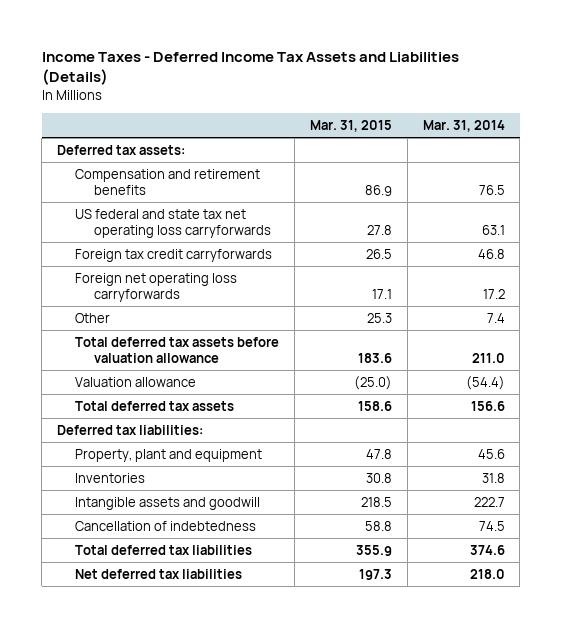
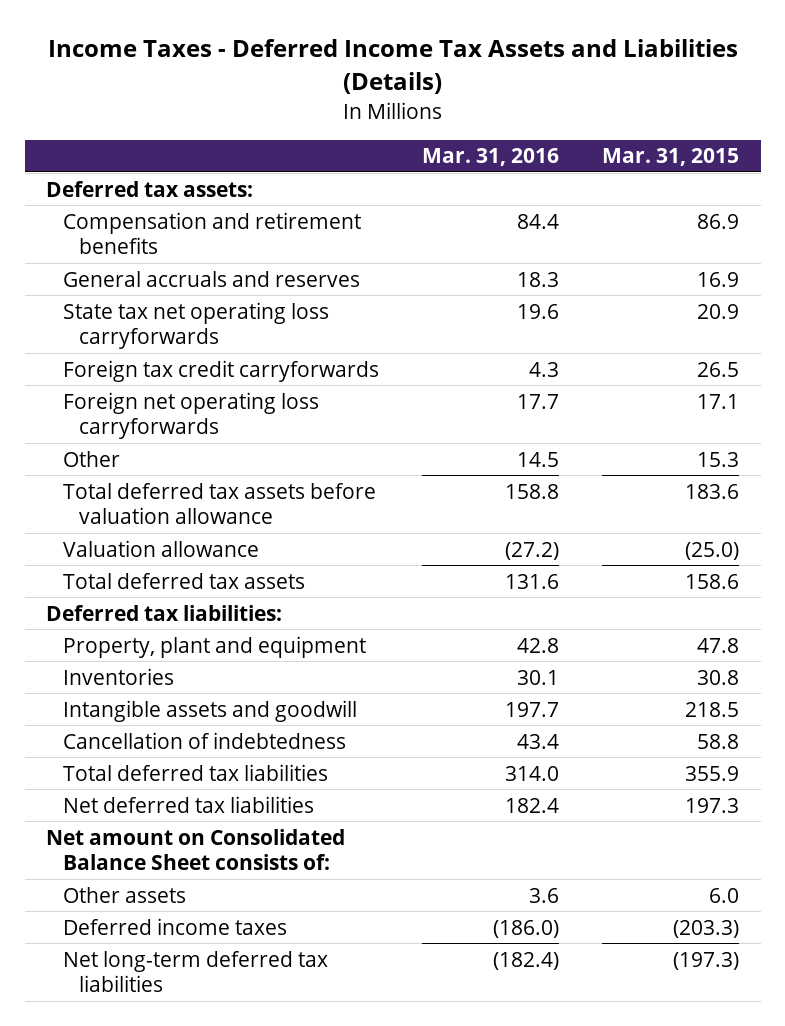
- | Mar. 31, 2015 | Mar. 31, 2014
+ | Mar. 31, 2016 | Mar. 31, 2015
- US federal and state tax net operating loss carryforwards | 27.8 | 63.1
+ General accruals and reserves | 18.3 | 16.9
+ State tax net operating loss carryforwards | 19.6 | 20.9
- Other | 25.3 | 7.4
+ Other | 14.5 | 15.3
+ Net amount on Consolidated Balance Sheet consists of:
+ Other assets | 3.6 | 6.0
+ Deferred income taxes | (186.0) | (203.3)
+ Net long-term deferred tax liabilities | (182.4) | (197.3)

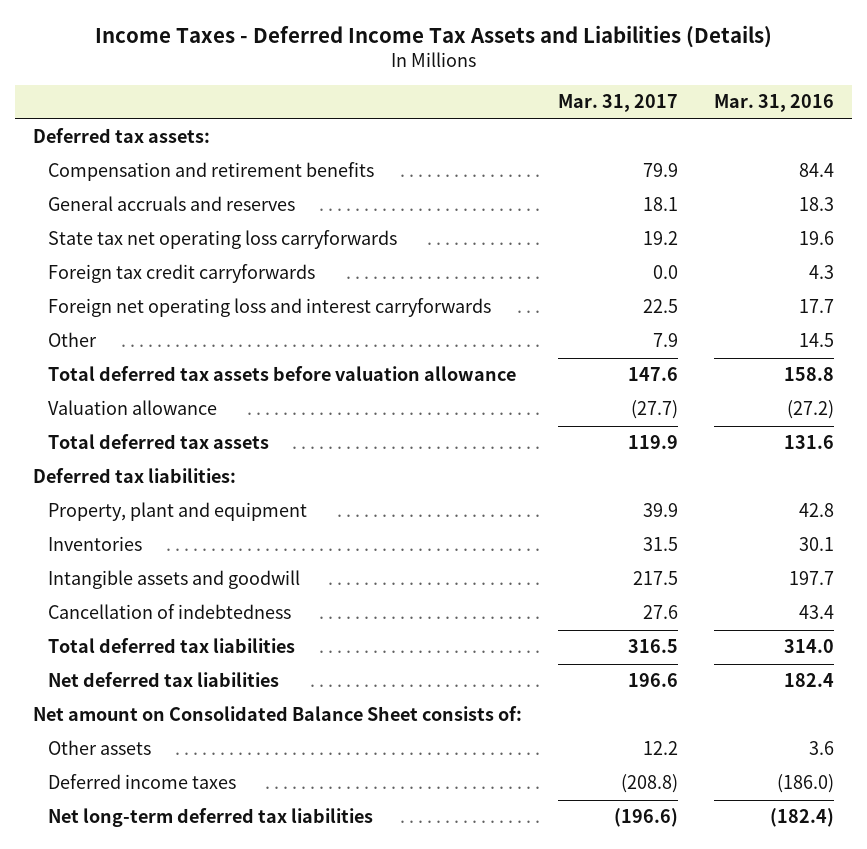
- | Mar. 31, 2016 | Mar. 31, 2015
+ | Mar. 31, 2017 | Mar. 31, 2016
- Foreign net operating loss carryforwards | 17.7 | 17.1
+ Foreign net operating loss and interest carryforwards | 22.5 | 17.7

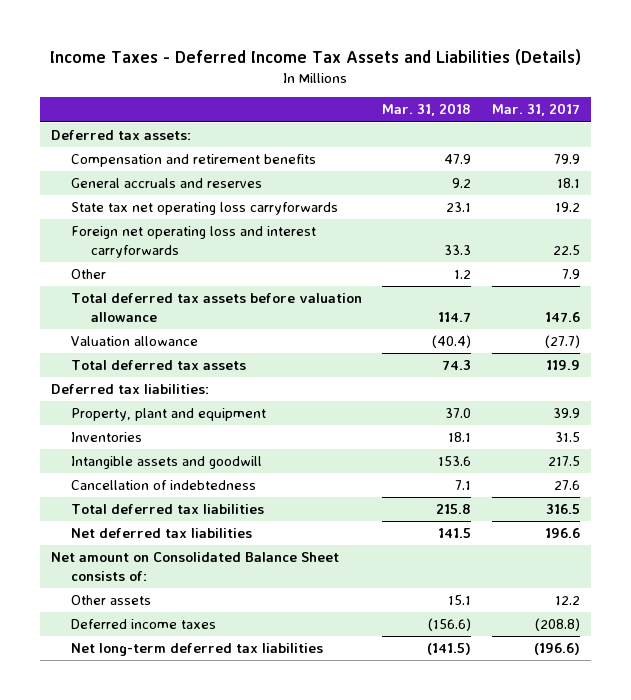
- | Mar. 31, 2017 | Mar. 31, 2016
+ | Mar. 31, 2018 | Mar. 31, 2017
- Foreign tax credit carryforwards | 0.0 | 4.3

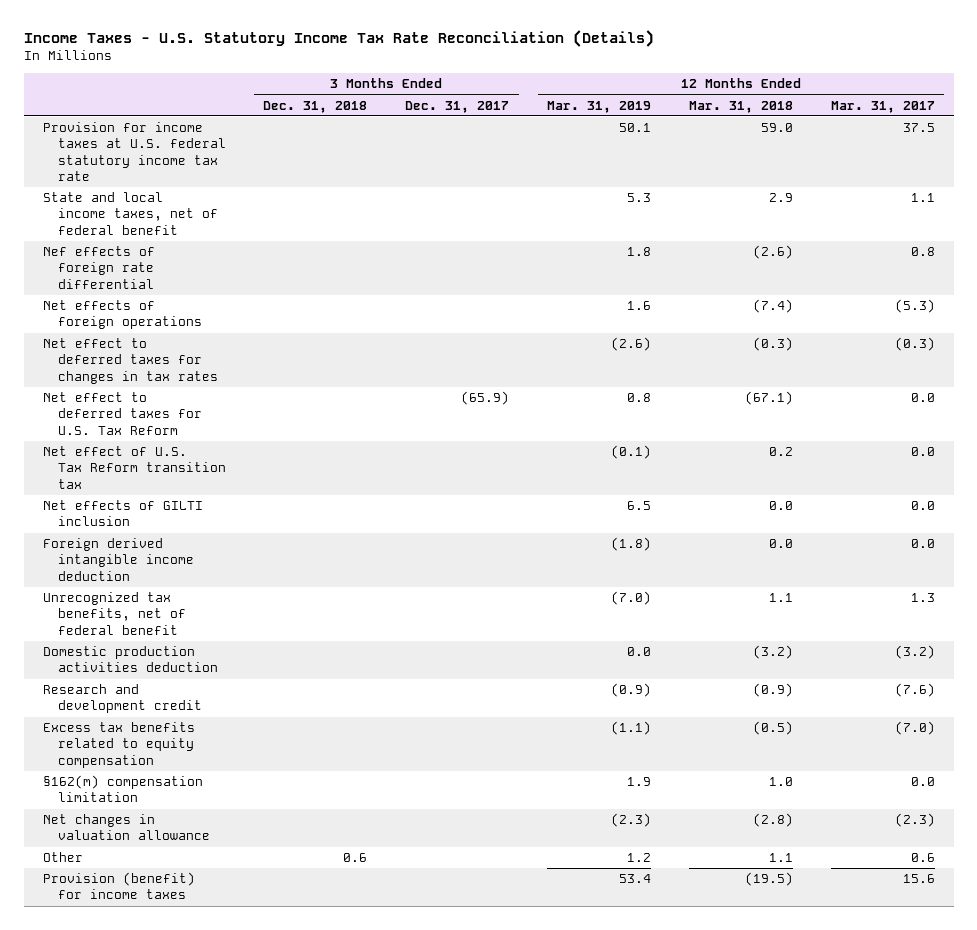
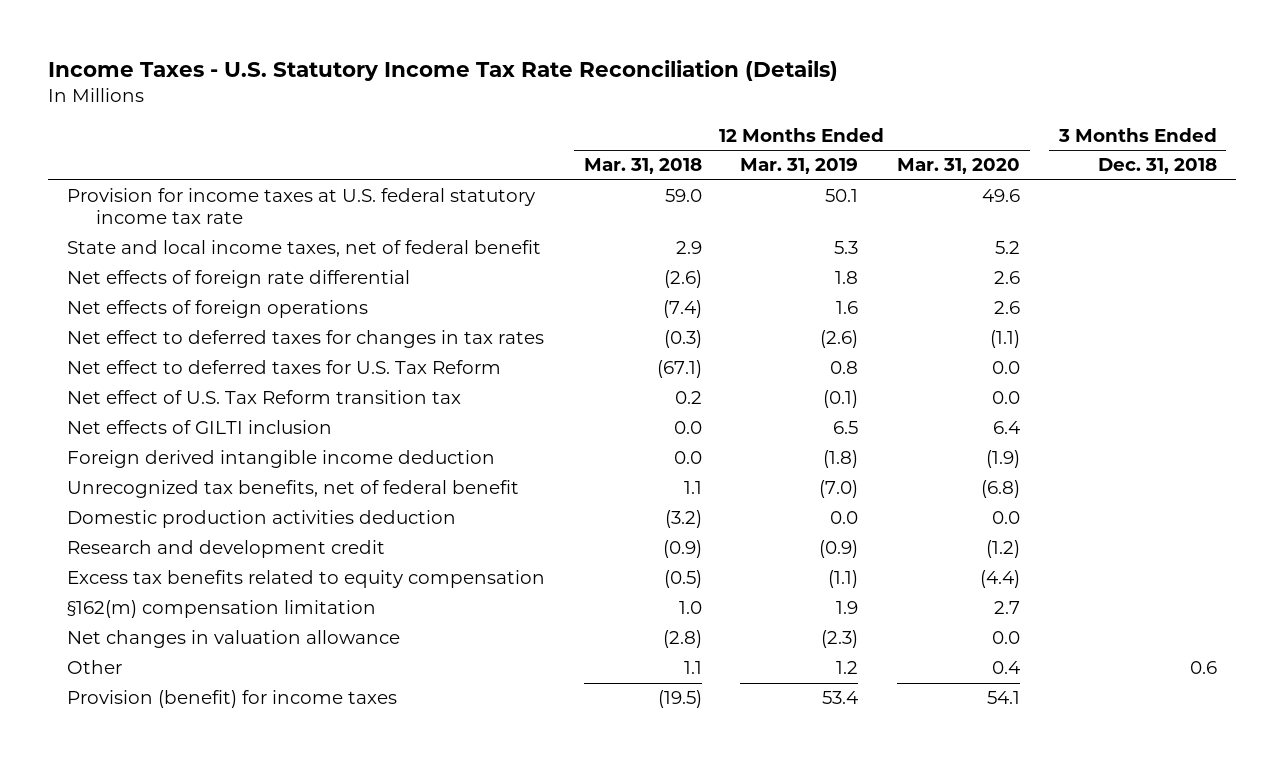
- | 3 Months Ended Dec. 31, 2018 | 3 Months Ended Dec. 31, 2017 | 12 Months Ended Mar. 31, 2019 | 12 Months Ended Mar. 31, 2018 | 12 Months Ended Mar. 31, 2017
+ | 12 Months Ended Mar. 31, 2018 | 12 Months Ended Mar. 31, 2019 | 12 Months Ended Mar. 31, 2020 | 3 Months Ended Dec. 31, 2018
- Nef effects of foreign rate differential | | | 1.8 | (2.6) | 0.8
+ Net effects of foreign rate differential | (2.6) | 1.8 | 2.6 |

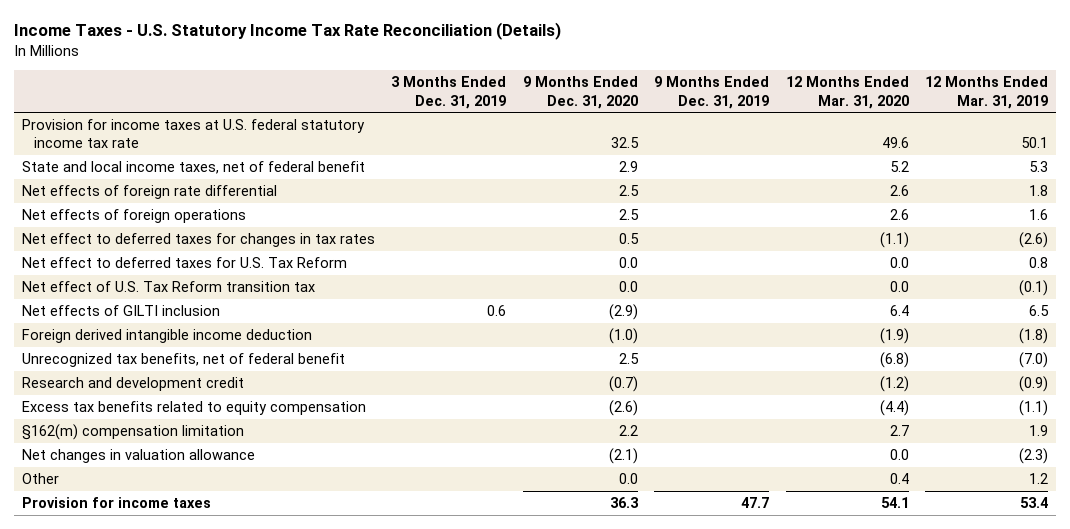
- | 12 Months Ended Mar. 31, 2018 | 12 Months Ended Mar. 31, 2019 | 12 Months Ended Mar. 31, 2020 | 3 Months Ended Dec. 31, 2018
+ | 3 Months Ended Dec. 31, 2019 | 9 Months Ended Dec. 31, 2020 | 9 Months Ended Dec. 31, 2019 | 12 Months Ended Mar. 31, 2020 | 12 Months Ended Mar. 31, 2019
- Domestic production activities deduction | (3.2) | 0.0 | 0.0 |
- Provision (benefit) for income taxes | (19.5) | 53.4 | 54.1 |
+ Provision for income taxes | | 36.3 | 47.7 | 54.1 | 53.4

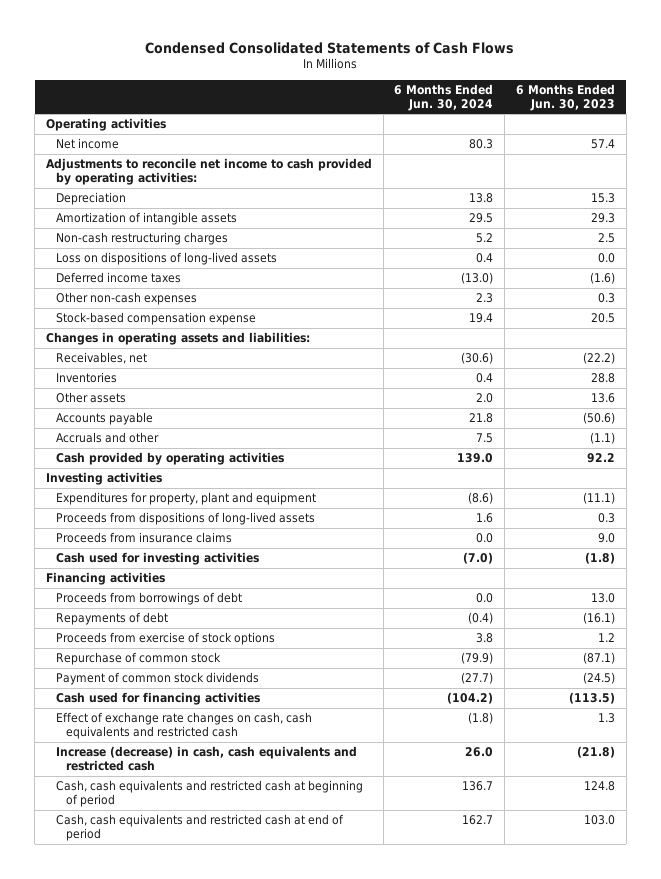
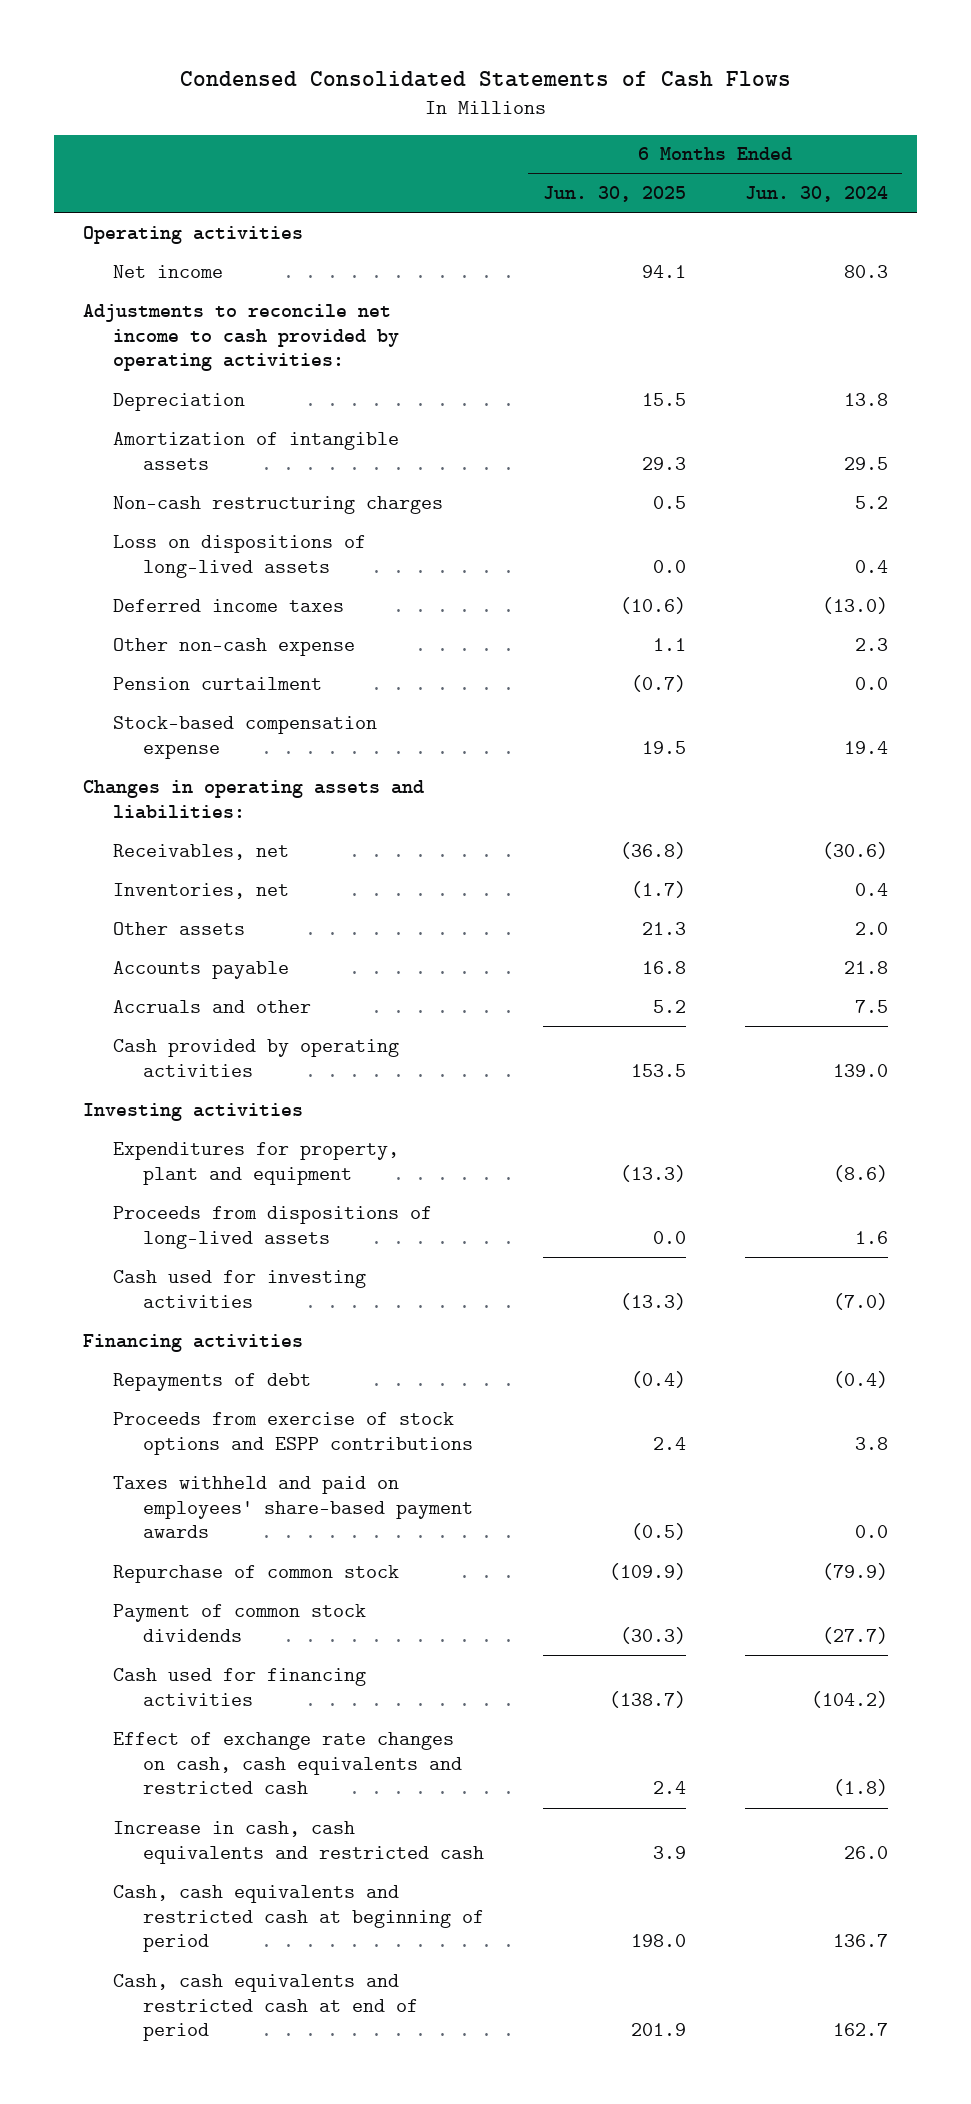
- | 6 Months Ended Jun. 30, 2024 | 6 Months Ended Jun. 30, 2023
+ | 6 Months Ended Jun. 30, 2025 | 6 Months Ended Jun. 30, 2024
- Other non-cash expenses | 2.3 | 0.3
+ Other non-cash expense | 1.1 | 2.3
+ Pension curtailment | (0.7) | 0.0
- Inventories | 0.4 | 28.8
+ Inventories, net | (1.7) | 0.4
- Proceeds from insurance claims | 0.0 | 9.0
- Proceeds from borrowings of debt | 0.0 | 13.0
- Proceeds from exercise of stock options | 3.8 | 1.2
+ Proceeds from exercise of stock options and ESPP contributions | 2.4 | 3.8
+ Taxes withheld and paid on employees' share-based payment awards | (0.5) | 0.0
- Increase (decrease) in cash, cash equivalents and restricted cash | 26.0 | (21.8)
+ Increase in cash, cash equivalents and restricted cash | 3.9 | 26.0

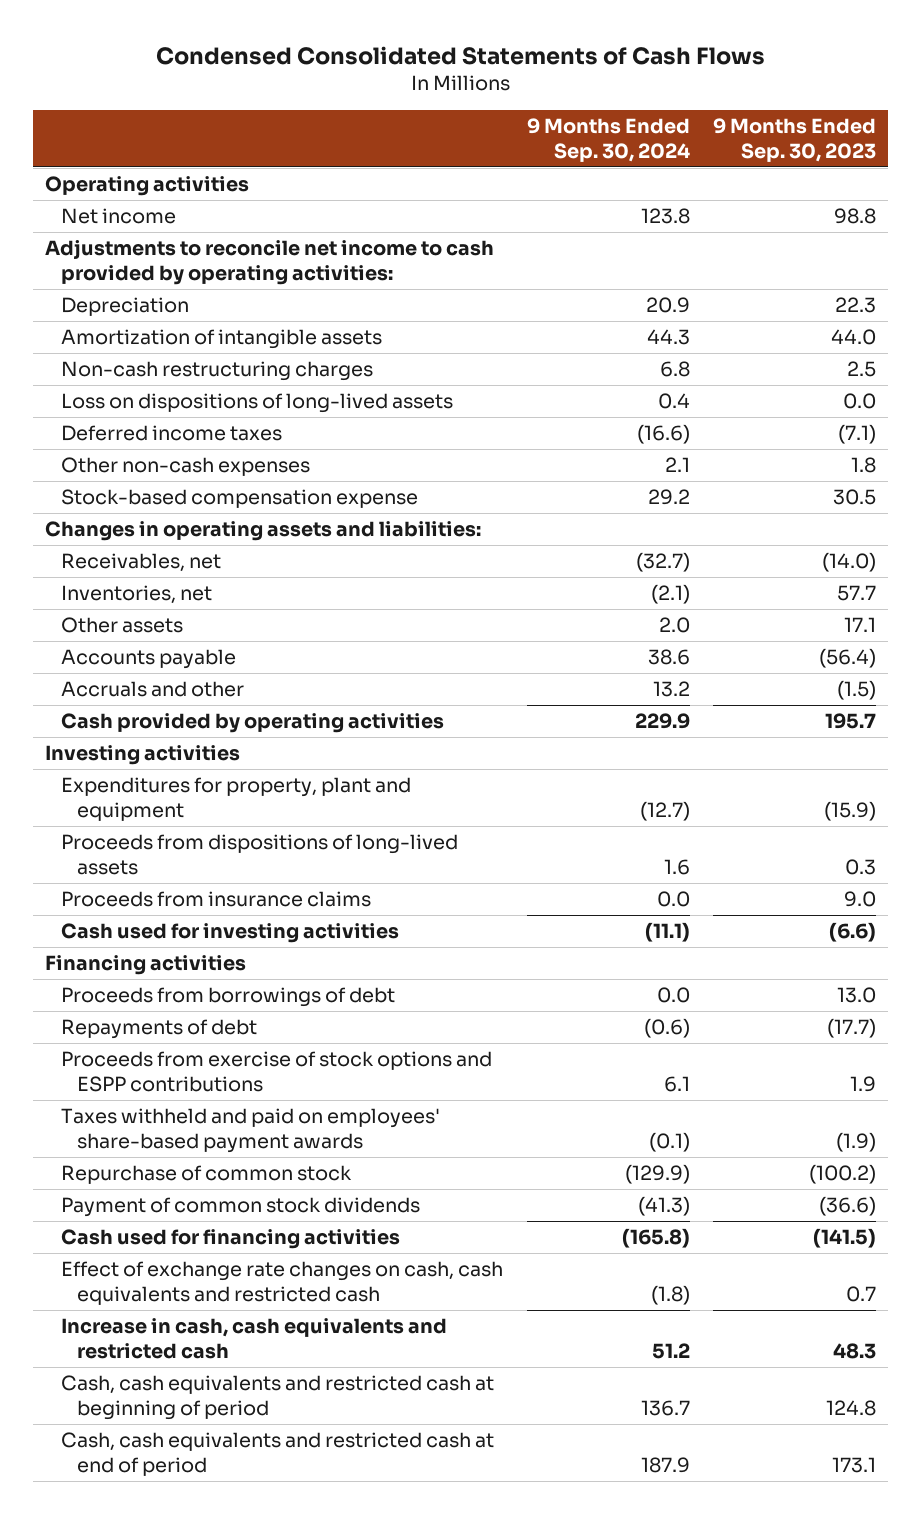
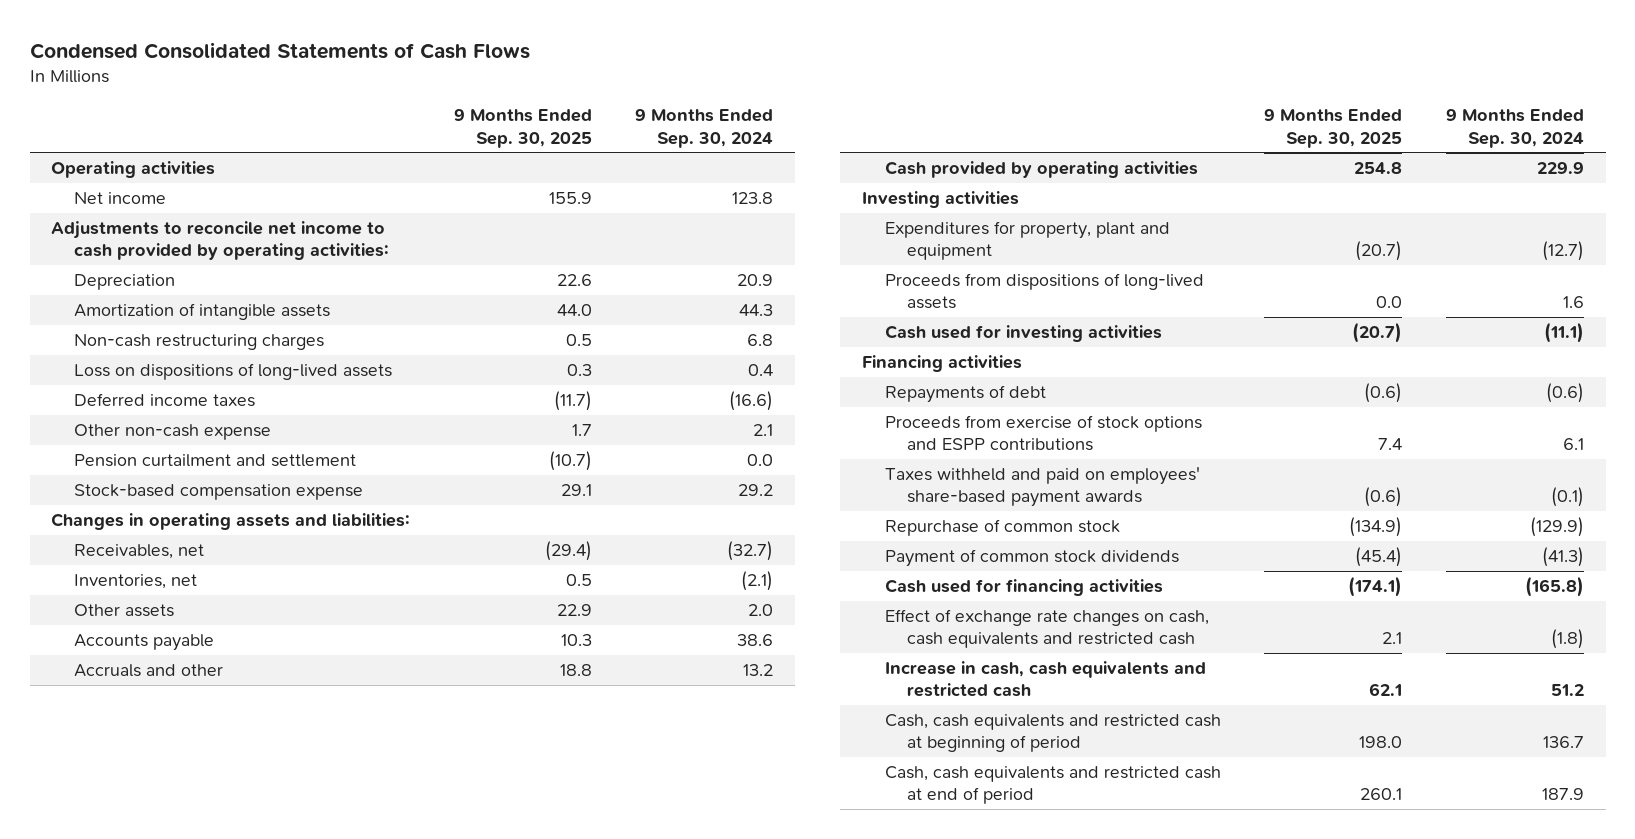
- | 9 Months Ended Sep. 30, 2024 | 9 Months Ended Sep. 30, 2023
+ | 9 Months Ended Sep. 30, 2025 | 9 Months Ended Sep. 30, 2024
- Other non-cash expenses | 2.1 | 1.8
+ Other non-cash expense | 1.7 | 2.1
+ Pension curtailment and settlement | (10.7) | 0.0
- Proceeds from insurance claims | 0.0 | 9.0
- Proceeds from borrowings of debt | 0.0 | 13.0

